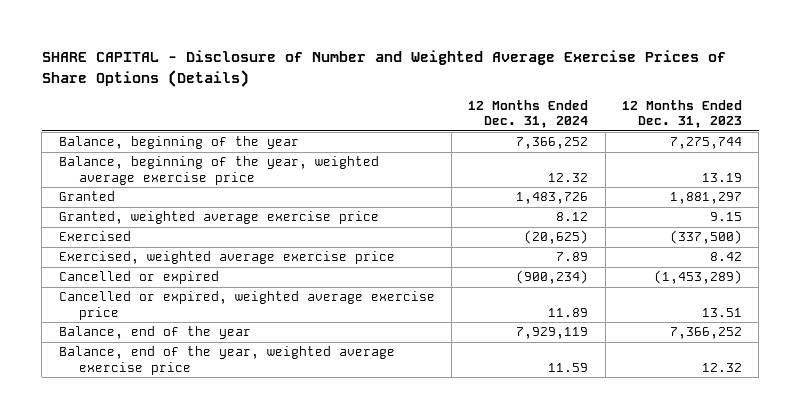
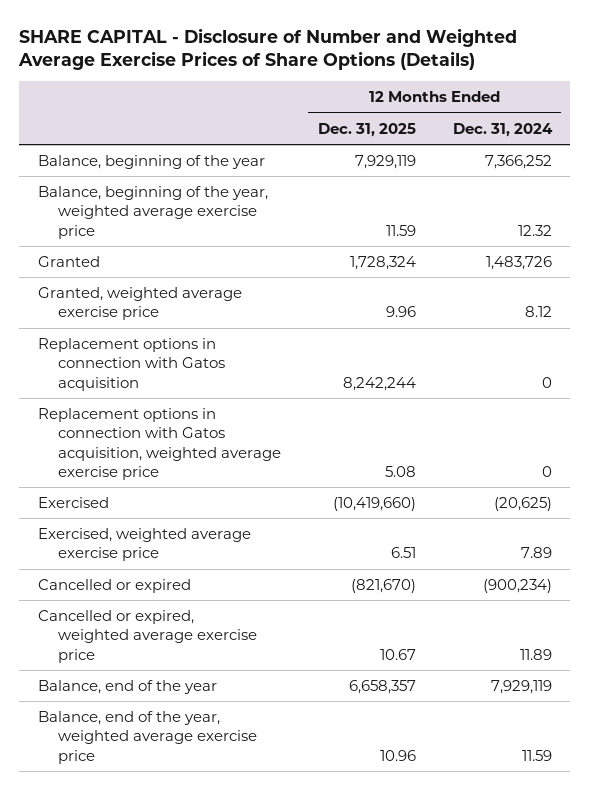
- | 12 Months Ended Dec. 31, 2024 | 12 Months Ended Dec. 31, 2023
+ | 12 Months Ended Dec. 31, 2025 | 12 Months Ended Dec. 31, 2024
+ Replacement options in connection with Gatos acquisition | 8,242,244 | 0
+ Replacement options in connection with Gatos acquisition, weighted average exercise price | 5.08 | 0

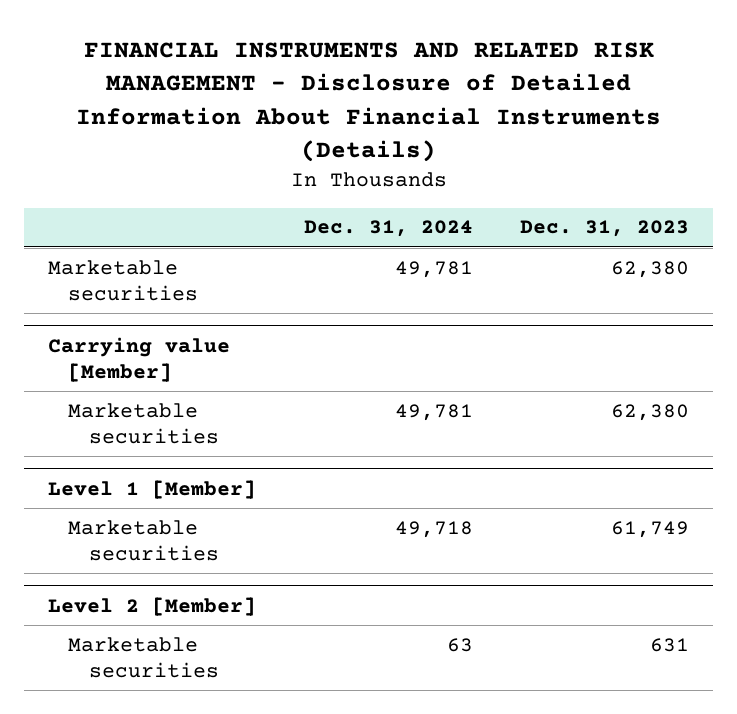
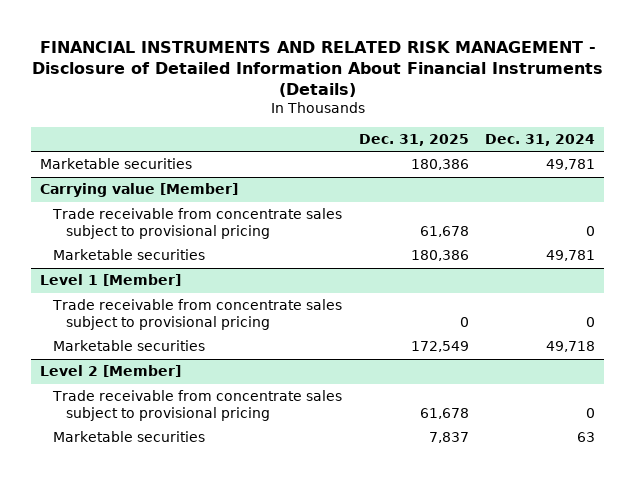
- | Dec. 31, 2024 | Dec. 31, 2023
+ | Dec. 31, 2025 | Dec. 31, 2024
@ Carrying value [Member]
+ Trade receivable from concentrate sales subject to provisional pricing | 61,678 | 0
@ Level 1 [Member]
+ Trade receivable from concentrate sales subject to provisional pricing | 0 | 0
@ Level 2 [Member]
+ Trade receivable from concentrate sales subject to provisional pricing | 61,678 | 0

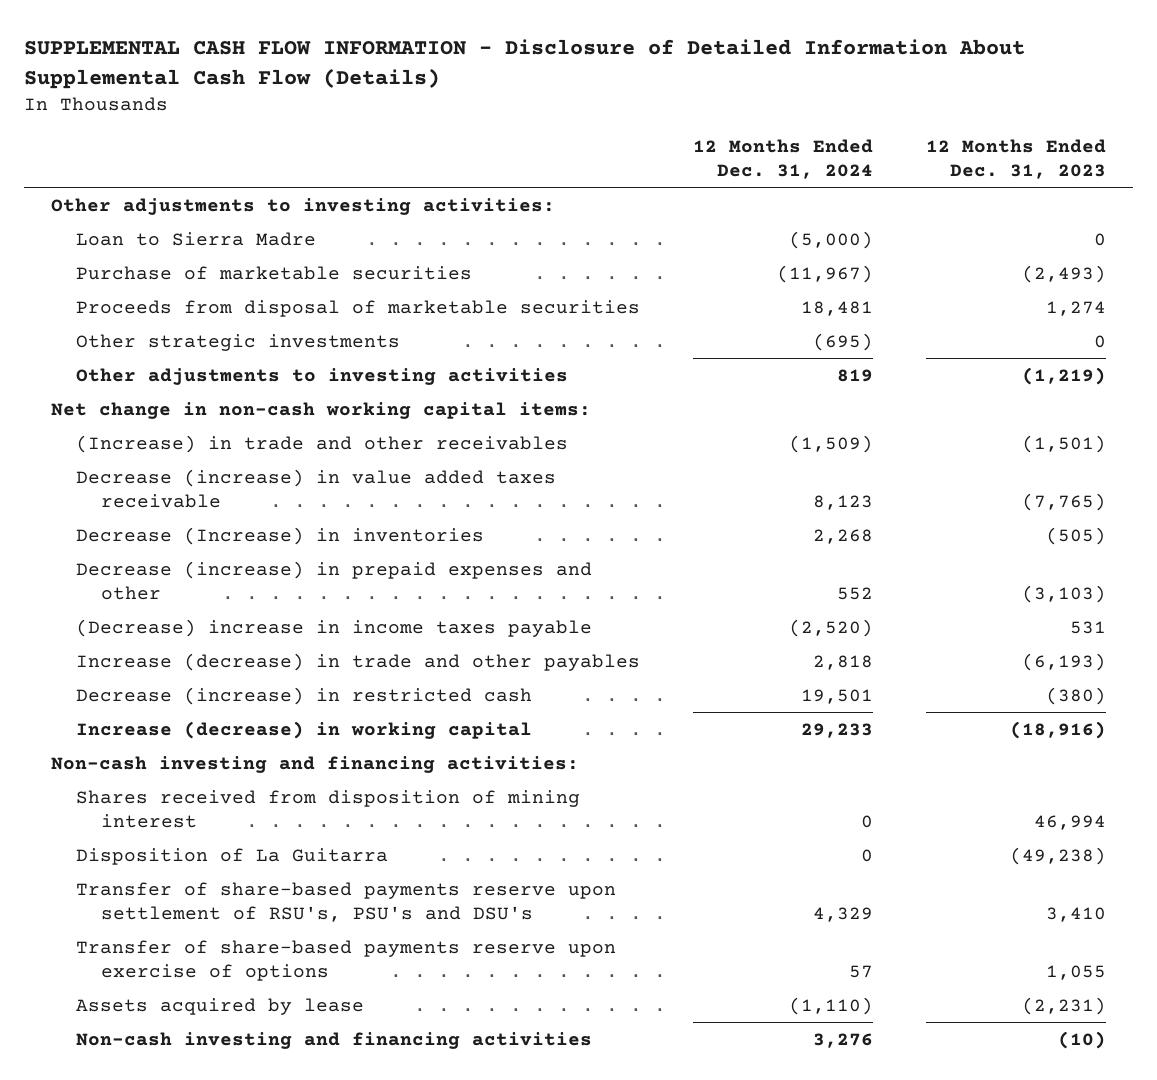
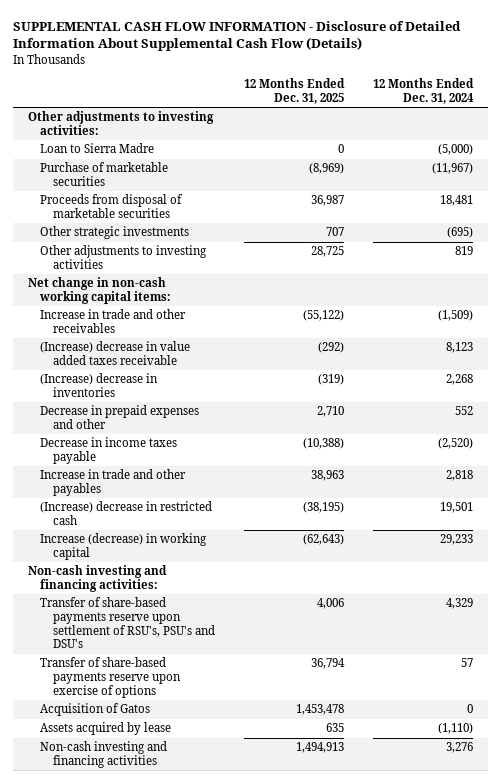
- | 12 Months Ended Dec. 31, 2024 | 12 Months Ended Dec. 31, 2023
+ | 12 Months Ended Dec. 31, 2025 | 12 Months Ended Dec. 31, 2024
- (Increase) in trade and other receivables | (1,509) | (1,501)
- Decrease (increase) in value added taxes receivable | 8,123 | (7,765)
- Decrease (Increase) in inventories | 2,268 | (505)
- Decrease (increase) in prepaid expenses and other | 552 | (3,103)
- (Decrease) increase in income taxes payable | (2,520) | 531
- Increase (decrease) in trade and other payables | 2,818 | (6,193)
- Decrease (increase) in restricted cash | 19,501 | (380)
+ Increase in trade and other receivables | (55,122) | (1,509)
+ (Increase) decrease in value added taxes receivable | (292) | 8,123
+ (Increase) decrease in inventories | (319) | 2,268
+ Decrease in prepaid expenses and other | 2,710 | 552
+ Decrease in income taxes payable | (10,388) | (2,520)
+ Increase in trade and other payables | 38,963 | 2,818
+ (Increase) decrease in restricted cash | (38,195) | 19,501
- Shares received from disposition of mining interest | 0 | 46,994
- Disposition of La Guitarra | 0 | (49,238)
+ Acquisition of Gatos | 1,453,478 | 0

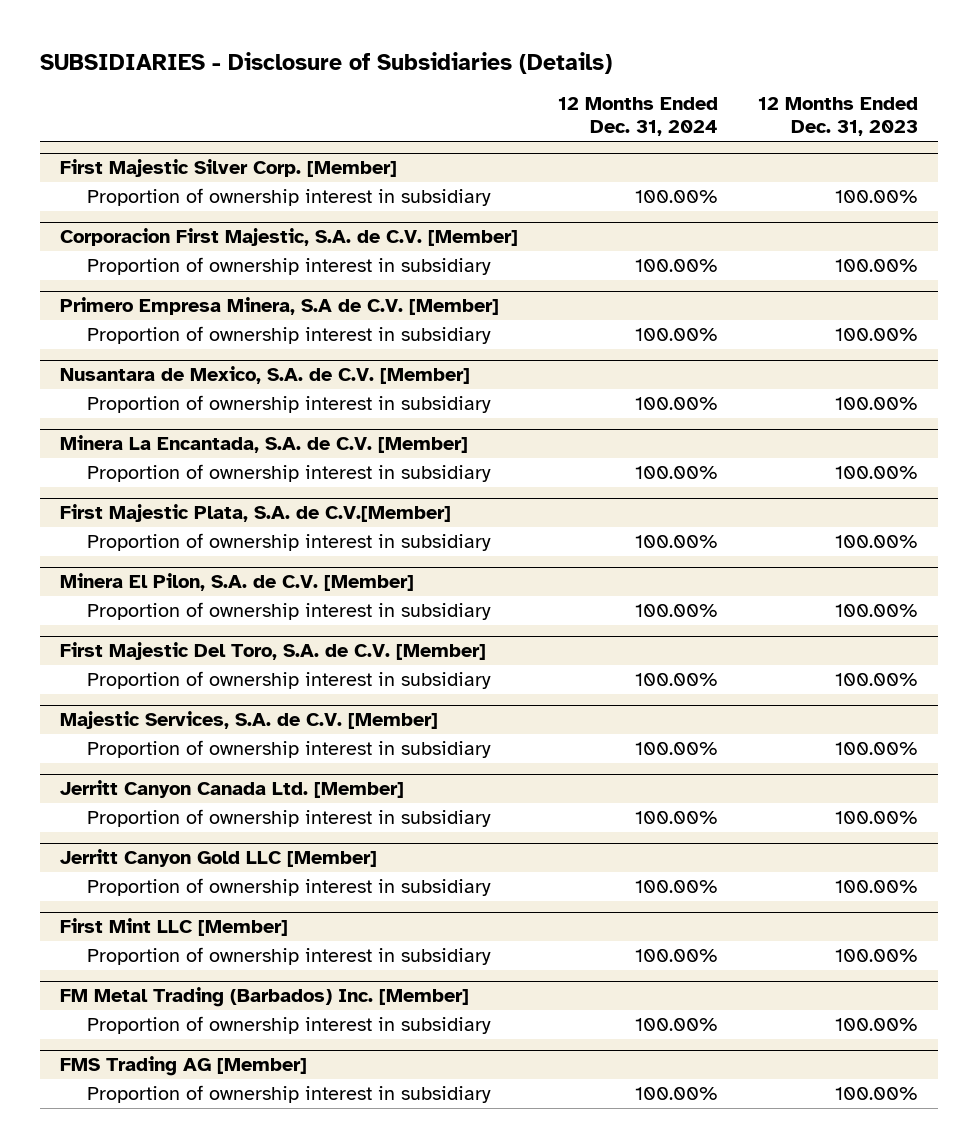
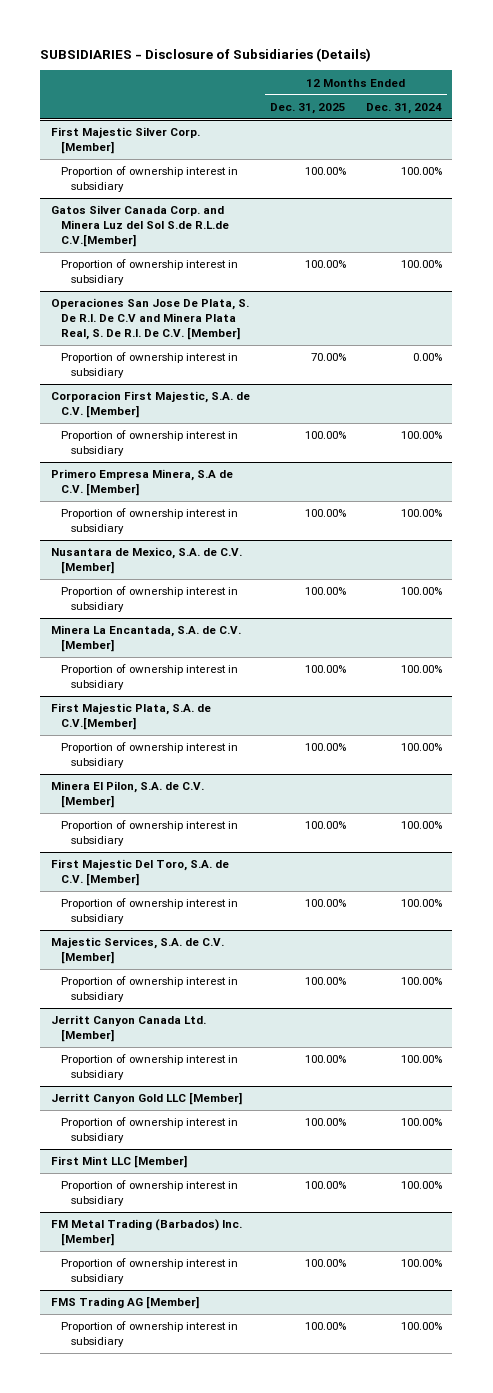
- | 12 Months Ended Dec. 31, 2024 | 12 Months Ended Dec. 31, 2023
+ | 12 Months Ended Dec. 31, 2025 | 12 Months Ended Dec. 31, 2024
+ Gatos Silver Canada Corp. and Minera Luz del Sol S.de R.L.de C.V.[Member]
+ Proportion of ownership interest in subsidiary | 100.00% | 100.00%
+ Operaciones San Jose De Plata, S. De R.l. De C.V and Minera Plata Real, S. De R.l. De C.V. [Member]
+ Proportion of ownership interest in subsidiary | 70.00% | 0.00%

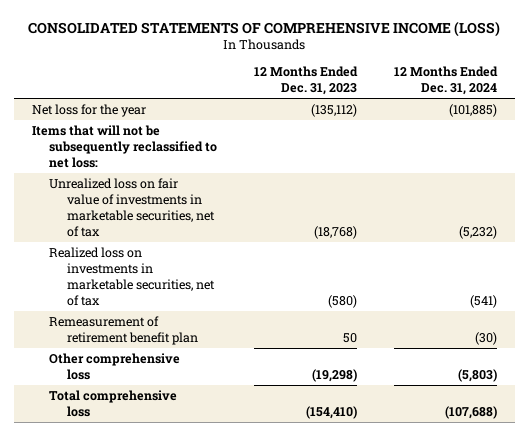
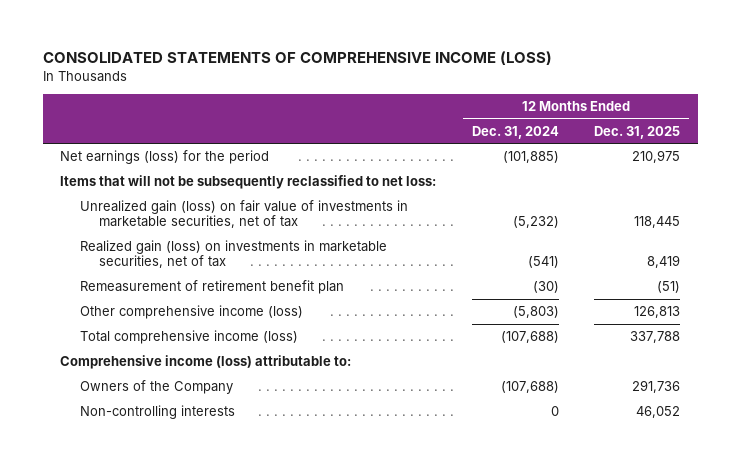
- | 12 Months Ended Dec. 31, 2023 | 12 Months Ended Dec. 31, 2024
+ | 12 Months Ended Dec. 31, 2024 | 12 Months Ended Dec. 31, 2025
- Net loss for the year | (135,112) | (101,885)
+ Net earnings (loss) for the period | (101,885) | 210,975
- Unrealized loss on fair value of investments in marketable securities, net of tax | (18,768) | (5,232)
- Realized loss on investments in marketable securities, net of tax | (580) | (541)
+ Unrealized gain (loss) on fair value of investments in marketable securities, net of tax | (5,232) | 118,445
+ Realized gain (loss) on investments in marketable securities, net of tax | (541) | 8,419
- Other comprehensive loss | (19,298) | (5,803)
- Total comprehensive loss | (154,410) | (107,688)
+ Other comprehensive income (loss) | (5,803) | 126,813
+ Total comprehensive income (loss) | (107,688) | 337,788
+ Comprehensive income (loss) attributable to:
+ Owners of the Company | (107,688) | 291,736
+ Non-controlling interests | 0 | 46,052

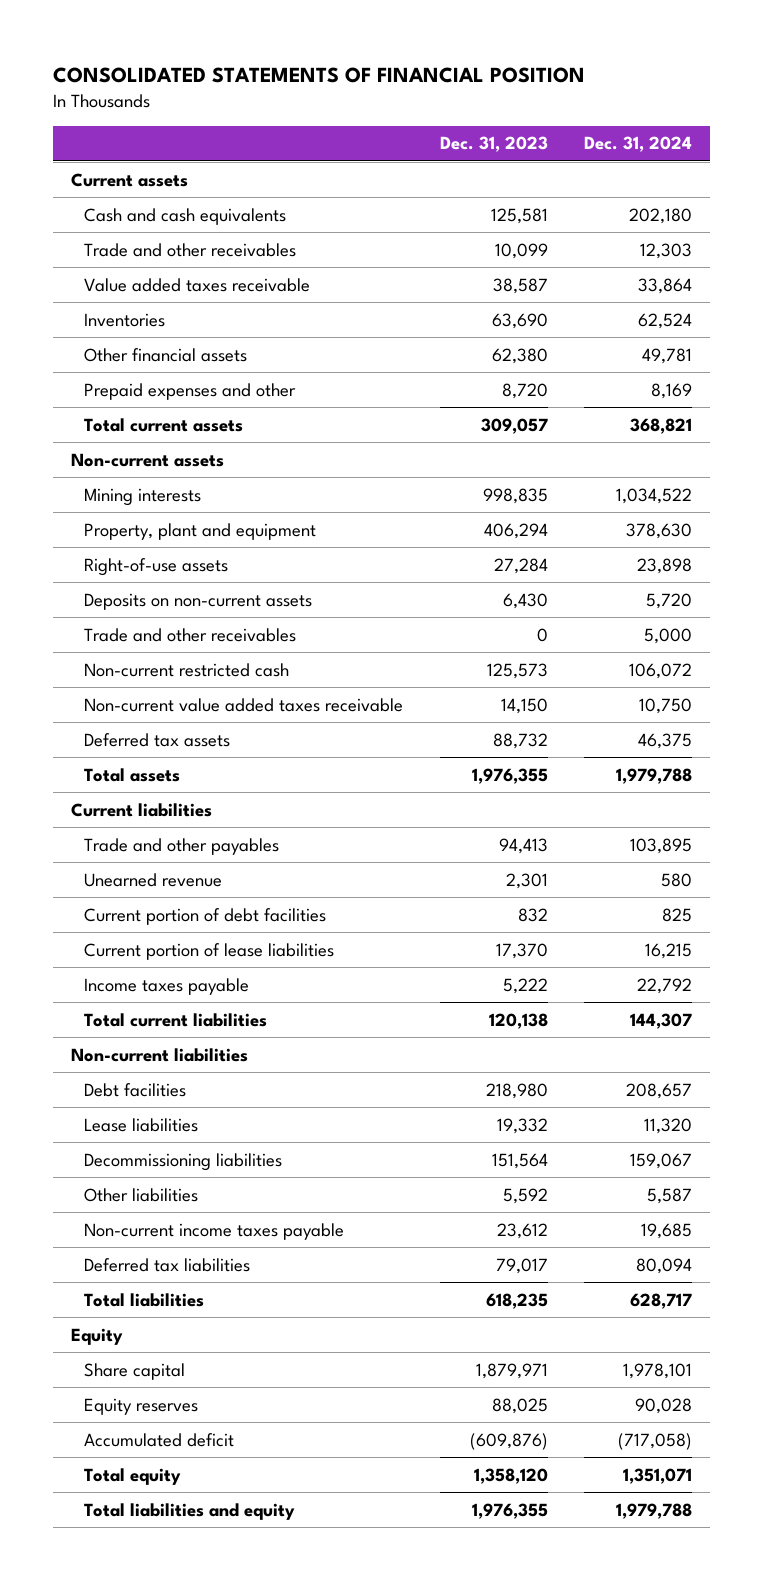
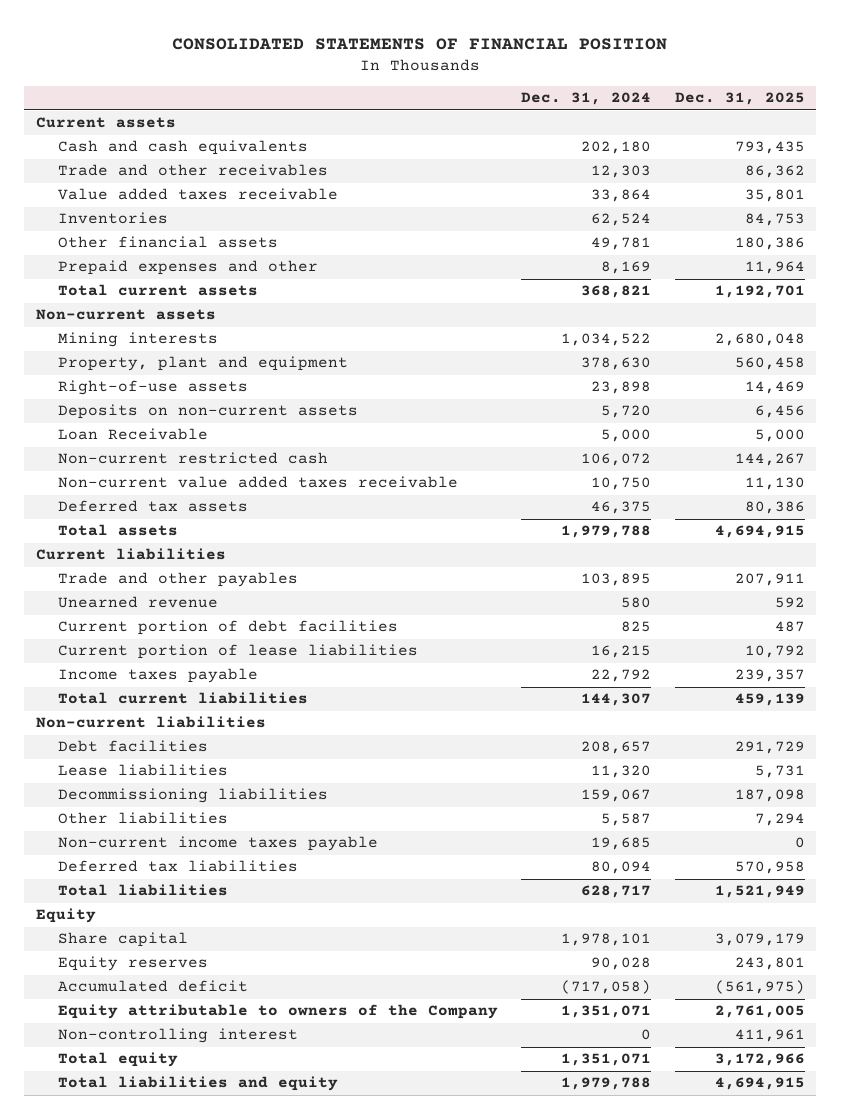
- | Dec. 31, 2023 | Dec. 31, 2024
+ | Dec. 31, 2024 | Dec. 31, 2025
- Trade and other receivables | 0 | 5,000
+ Loan Receivable | 5,000 | 5,000
+ Equity attributable to owners of the Company | 1,351,071 | 2,761,005
+ Non-controlling interest | 0 | 411,961

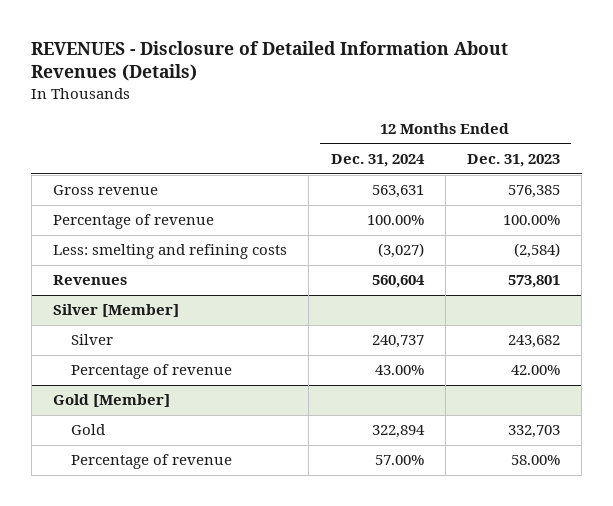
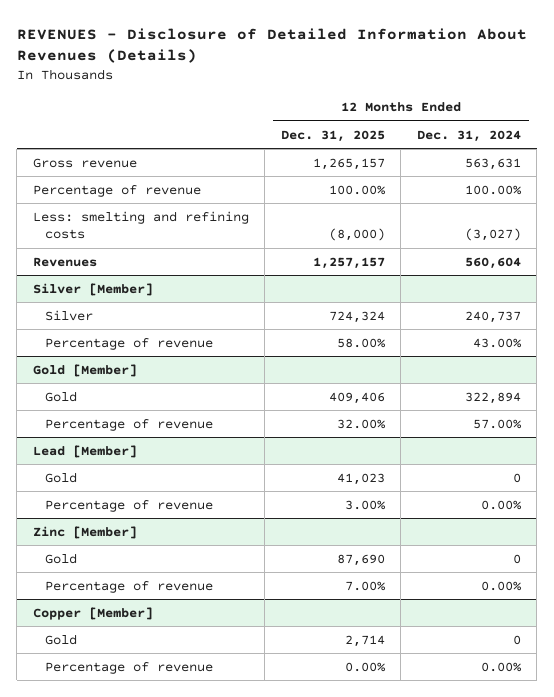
- | 12 Months Ended Dec. 31, 2024 | 12 Months Ended Dec. 31, 2023
+ | 12 Months Ended Dec. 31, 2025 | 12 Months Ended Dec. 31, 2024
+ Lead [Member]
+ Gold | 41,023 | 0
+ Percentage of revenue | 3.00% | 0.00%
+ Zinc [Member]
+ Gold | 87,690 | 0
+ Percentage of revenue | 7.00% | 0.00%
+ Copper [Member]
+ Gold | 2,714 | 0
+ Percentage of revenue | 0.00% | 0.00%

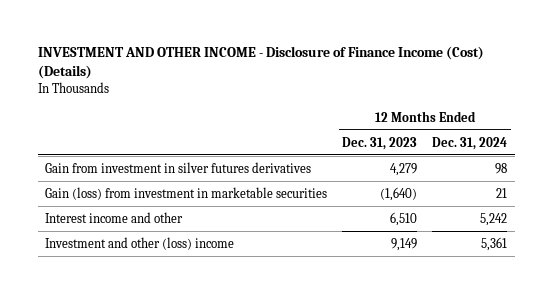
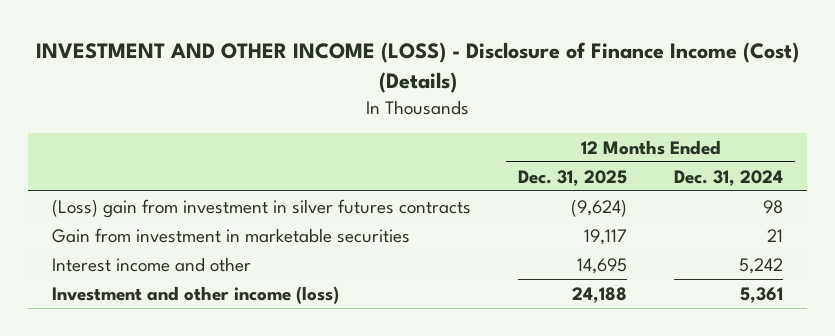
- INVESTMENT AND OTHER INCOME - Disclosure of Finance Income (Cost) (Details)
+ INVESTMENT AND OTHER INCOME (LOSS) - Disclosure of Finance Income (Cost) (Details)
- | 12 Months Ended Dec. 31, 2023 | 12 Months Ended Dec. 31, 2024
+ | 12 Months Ended Dec. 31, 2025 | 12 Months Ended Dec. 31, 2024
- Gain from investment in silver futures derivatives | 4,279 | 98
- Gain (loss) from investment in marketable securities | (1,640) | 21
+ (Loss) gain from investment in silver futures contracts | (9,624) | 98
+ Gain from investment in marketable securities | 19,117 | 21
- Investment and other (loss) income | 9,149 | 5,361
+ Investment and other income (loss) | 24,188 | 5,361

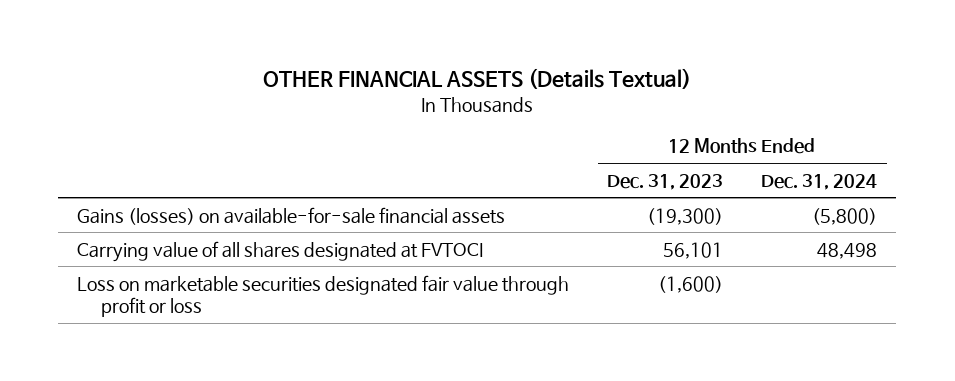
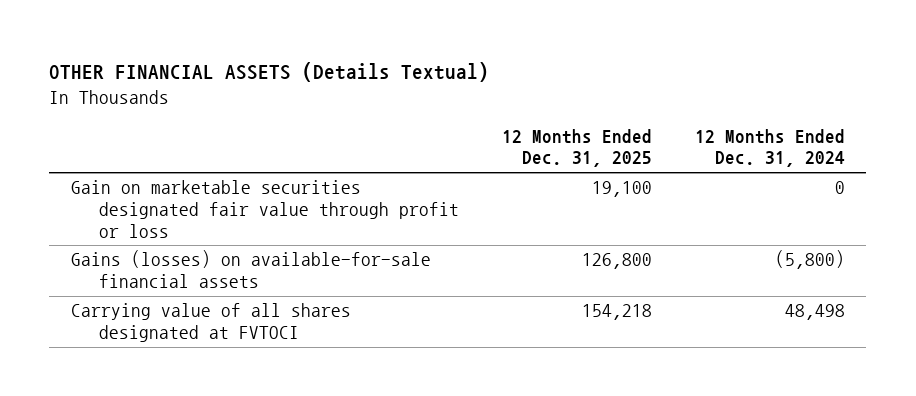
- | 12 Months Ended Dec. 31, 2023 | 12 Months Ended Dec. 31, 2024
+ | 12 Months Ended Dec. 31, 2025 | 12 Months Ended Dec. 31, 2024
+ Gain on marketable securities designated fair value through profit or loss | 19,100 | 0
- Loss on marketable securities designated fair value through profit or loss | (1,600) |

